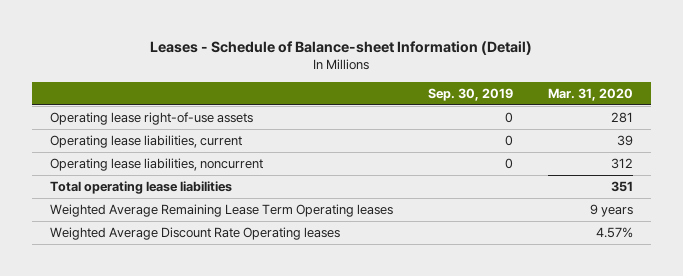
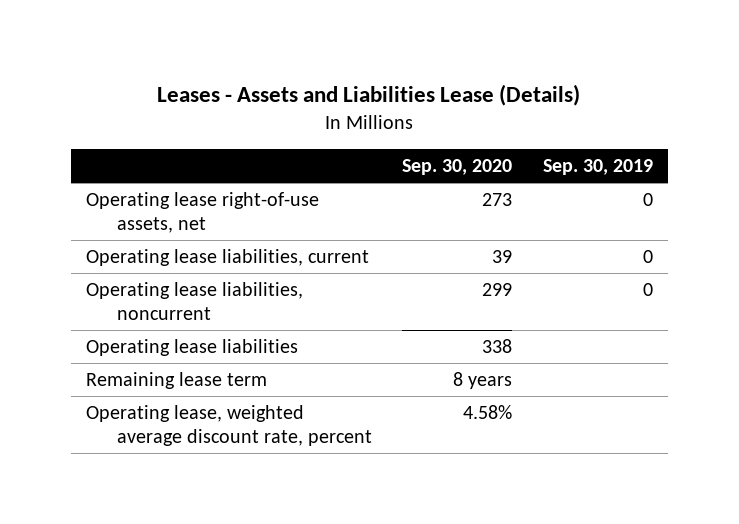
- Leases - Schedule of Balance-sheet Information (Detail)
+ Leases - Assets and Liabilities Lease (Details)
- | Sep. 30, 2019 | Mar. 31, 2020
+ | Sep. 30, 2020 | Sep. 30, 2019
- Operating lease right-of-use assets | 0 | 281
+ Operating lease right-of-use assets, net | 273 | 0
- Total operating lease liabilities | | 351
- Weighted Average Remaining Lease Term Operating leases | | 9 years
- Weighted Average Discount Rate Operating leases | | 4.57%
+ Operating lease liabilities | 338 |
+ Remaining lease term | 8 years |
+ Operating lease, weighted average discount rate, percent | 4.58% |

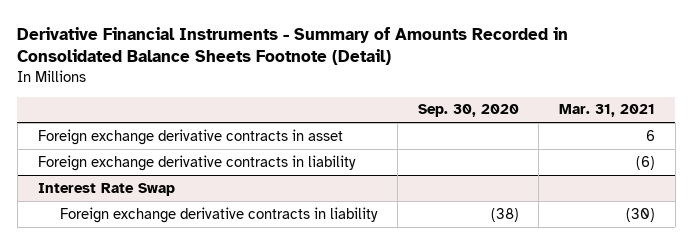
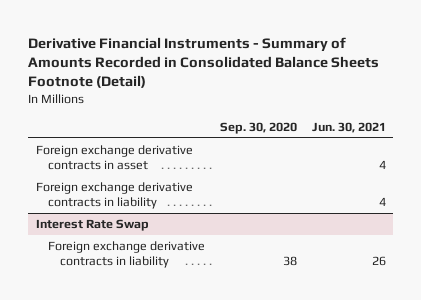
- | Sep. 30, 2020 | Mar. 31, 2021
+ | Sep. 30, 2020 | Jun. 30, 2021
@ Interest Rate Swap
- Foreign exchange derivative contracts in liability | (38) | (30)
+ Foreign exchange derivative contracts in liability | 38 | 26

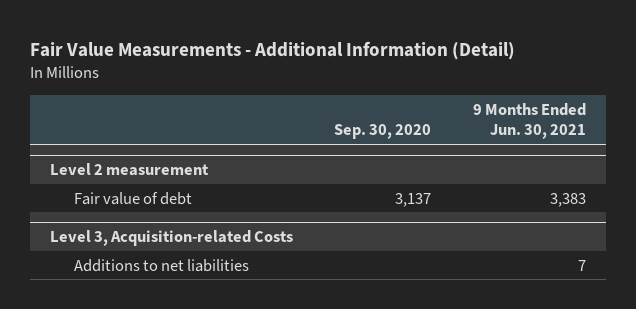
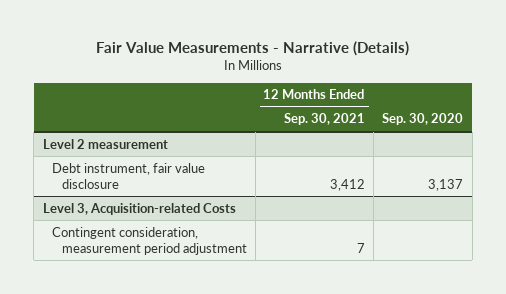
- Fair Value Measurements - Additional Information (Detail)
+ Fair Value Measurements - Narrative (Details)
- | Sep. 30, 2020 | 9 Months Ended Jun. 30, 2021
+ | 12 Months Ended Sep. 30, 2021 | Sep. 30, 2020
@ Level 2 measurement
- Fair value of debt | 3,137 | 3,383
+ Debt instrument, fair value disclosure | 3,412 | 3,137
@ Level 3, Acquisition-related Costs
- Additions to net liabilities | | 7
+ Contingent consideration, measurement period adjustment | 7 |

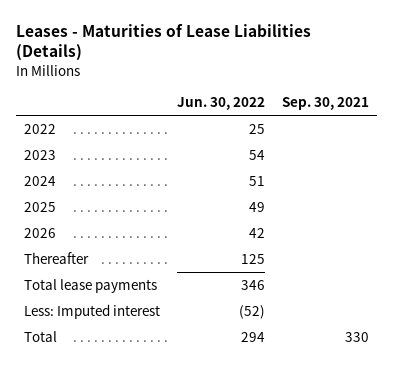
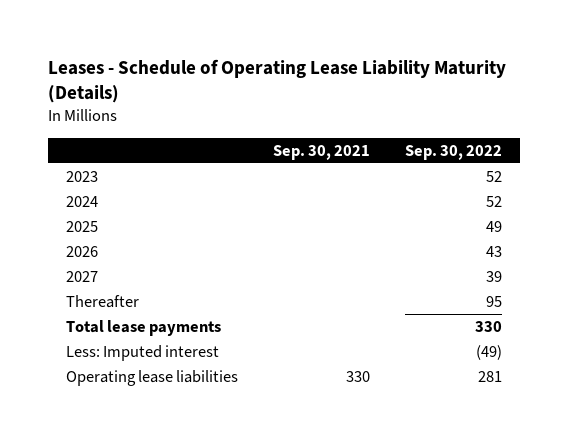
- Leases - Maturities of Lease Liabilities (Details)
+ Leases - Schedule of Operating Lease Liability Maturity (Details)
- | Jun. 30, 2022 | Sep. 30, 2021
+ | Sep. 30, 2021 | Sep. 30, 2022
- 2022 | 25 |
+ 2027 | | 39
- Total | 294 | 330
+ Operating lease liabilities | 330 | 281

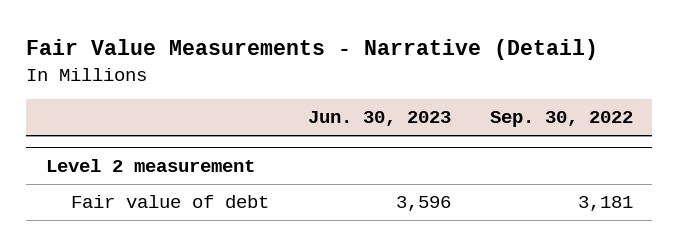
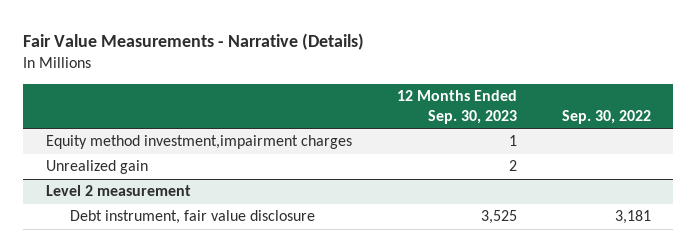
- Fair Value Measurements - Narrative (Detail)
+ Fair Value Measurements - Narrative (Details)
- | Jun. 30, 2023 | Sep. 30, 2022
+ | 12 Months Ended Sep. 30, 2023 | Sep. 30, 2022
+ Equity method investment,impairment charges | 1 |
+ Unrealized gain | 2 |
@ Level 2 measurement
- Fair value of debt | 3,596 | 3,181
+ Debt instrument, fair value disclosure | 3,525 | 3,181

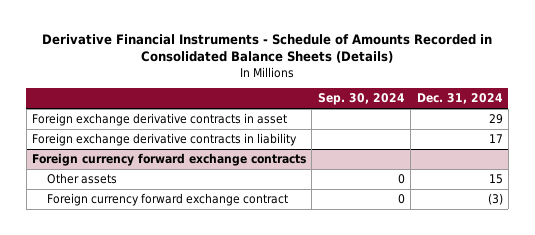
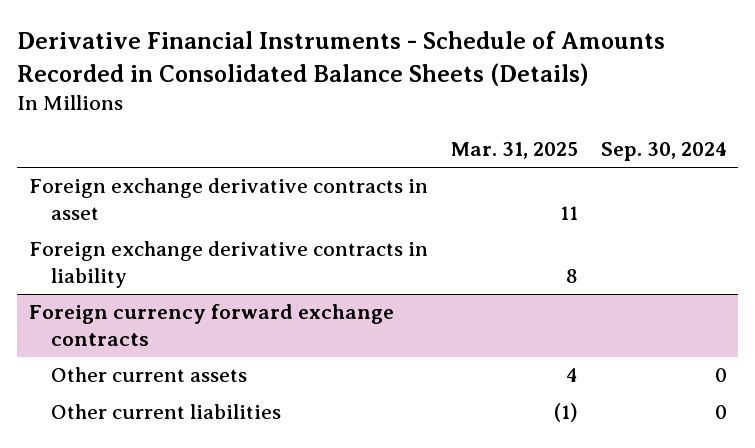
- | Sep. 30, 2024 | Dec. 31, 2024
+ | Mar. 31, 2025 | Sep. 30, 2024
@ Foreign currency forward exchange contracts
- Other assets | 0 | 15
- Foreign currency forward exchange contract | 0 | (3)
+ Other current assets | 4 | 0
+ Other current liabilities | (1) | 0

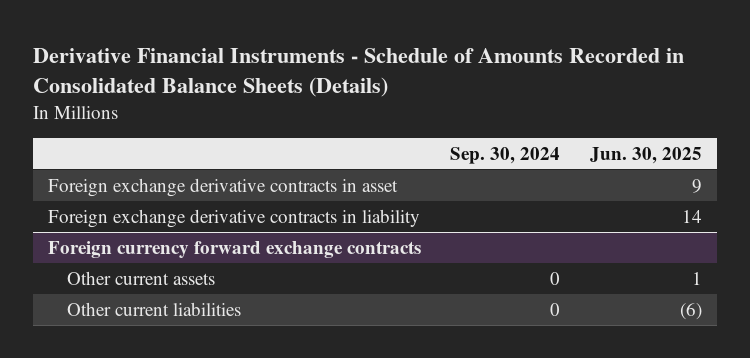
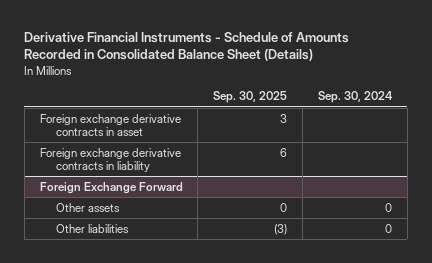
- Derivative Financial Instruments - Schedule of Amounts Recorded in Consolidated Balance Sheets (Details)
+ Derivative Financial Instruments - Schedule of Amounts Recorded in Consolidated Balance Sheet (Details)
- | Sep. 30, 2024 | Jun. 30, 2025
+ | Sep. 30, 2025 | Sep. 30, 2024
- Foreign currency forward exchange contracts
- Other current assets | 0 | 1
- Other current liabilities | 0 | (6)
+ Foreign Exchange Forward
+ Other assets | 0 | 0
+ Other liabilities | (3) | 0

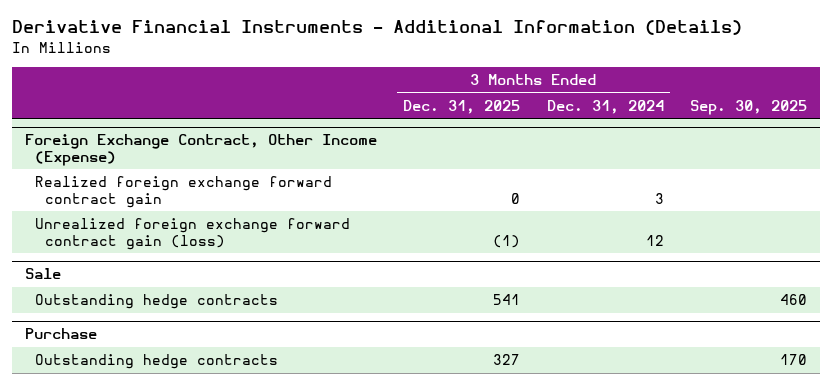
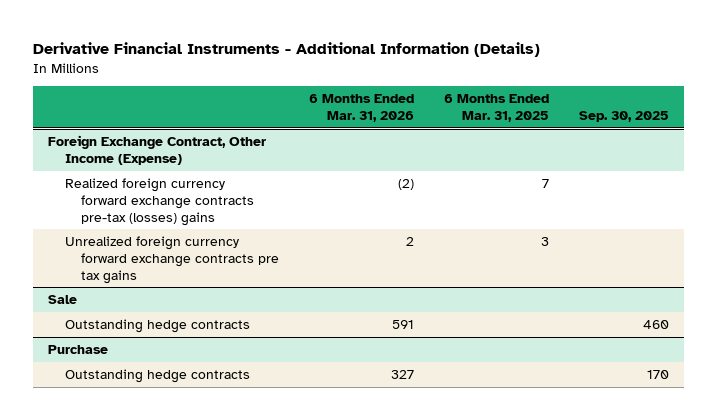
- | 3 Months Ended Dec. 31, 2025 | 3 Months Ended Dec. 31, 2024 | Sep. 30, 2025
+ | 6 Months Ended Mar. 31, 2026 | 6 Months Ended Mar. 31, 2025 | Sep. 30, 2025
@ Foreign Exchange Contract, Other Income (Expense)
- Realized foreign exchange forward contract gain | 0 | 3 |
- Unrealized foreign exchange forward contract gain (loss) | (1) | 12 |
+ Realized foreign currency forward exchange contracts pre-tax (losses) gains | (2) | 7 |
+ Unrealized foreign currency forward exchange contracts pre tax gains | 2 | 3 |

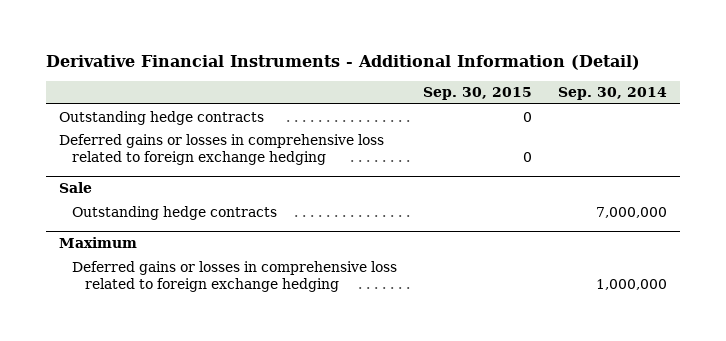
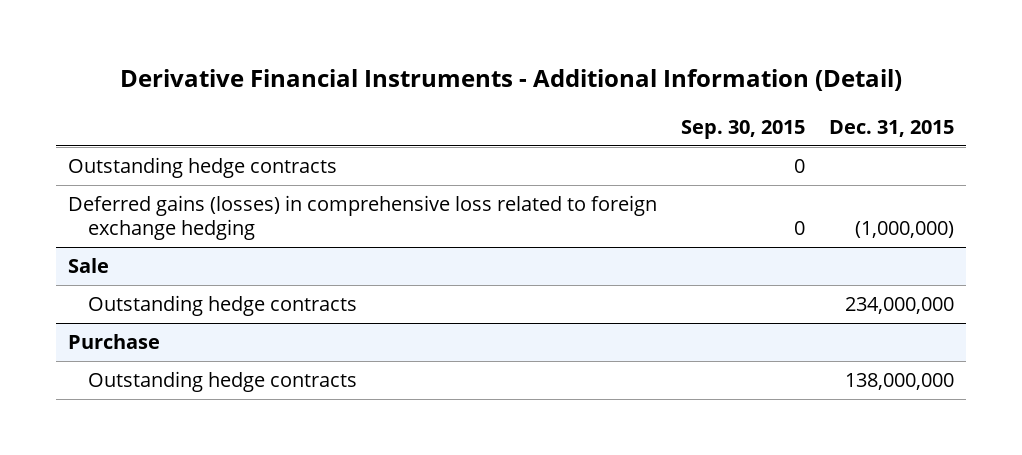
- | Sep. 30, 2015 | Sep. 30, 2014
+ | Sep. 30, 2015 | Dec. 31, 2015
- Deferred gains or losses in comprehensive loss related to foreign exchange hedging | 0 |
+ Deferred gains (losses) in comprehensive loss related to foreign exchange hedging | 0 | (1,000,000)
- Maximum
- Deferred gains or losses in comprehensive loss related to foreign exchange hedging | | 1,000,000
+ Purchase
+ Outstanding hedge contracts | | 138,000,000

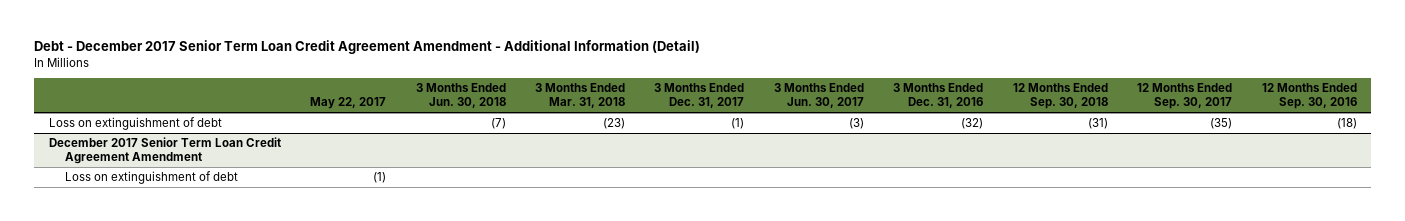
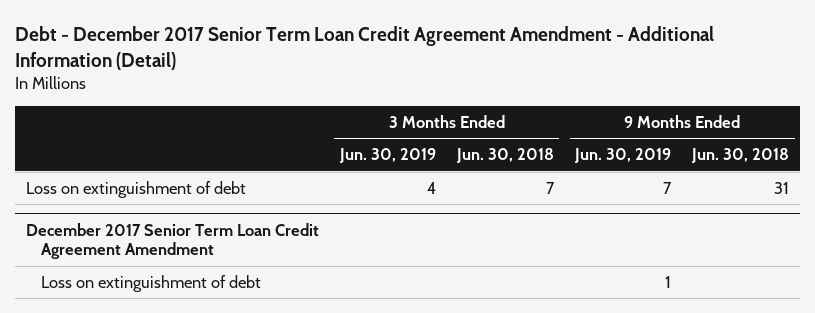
- | May 22, 2017 | 3 Months Ended Jun. 30, 2018 | 3 Months Ended Mar. 31, 2018 | 3 Months Ended Dec. 31, 2017 | 3 Months Ended Jun. 30, 2017 | 3 Months Ended Dec. 31, 2016 | 12 Months Ended Sep. 30, 2018 | 12 Months Ended Sep. 30, 2017 | 12 Months Ended Sep. 30, 2016
+ | 3 Months Ended Jun. 30, 2019 | 3 Months Ended Jun. 30, 2018 | 9 Months Ended Jun. 30, 2019 | 9 Months Ended Jun. 30, 2018
- Loss on extinguishment of debt | | (7) | (23) | (1) | (3) | (32) | (31) | (35) | (18)
+ Loss on extinguishment of debt | 4 | 7 | 7 | 31

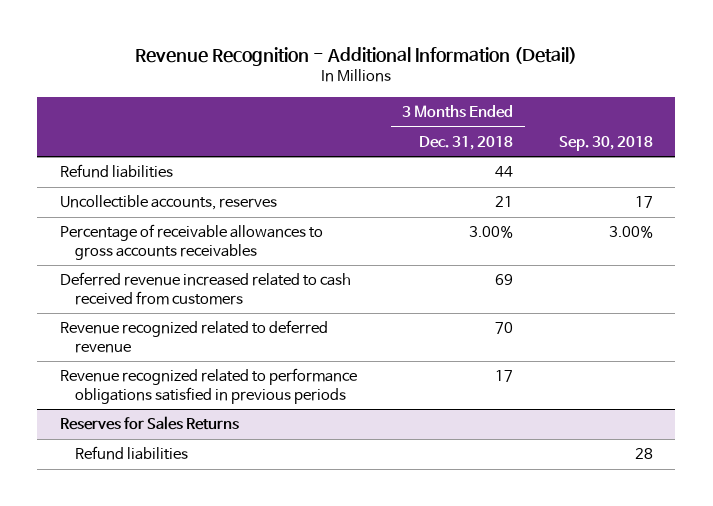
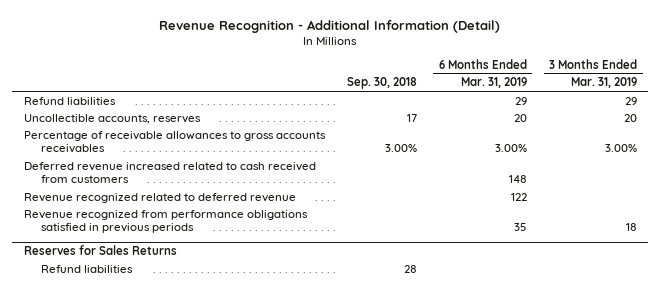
- | 3 Months Ended Dec. 31, 2018 | Sep. 30, 2018
+ | Sep. 30, 2018 | 6 Months Ended Mar. 31, 2019 | 3 Months Ended Mar. 31, 2019
- Revenue recognized related to performance obligations satisfied in previous periods | 17 |
+ Revenue recognized from performance obligations satisfied in previous periods | | 35 | 18

